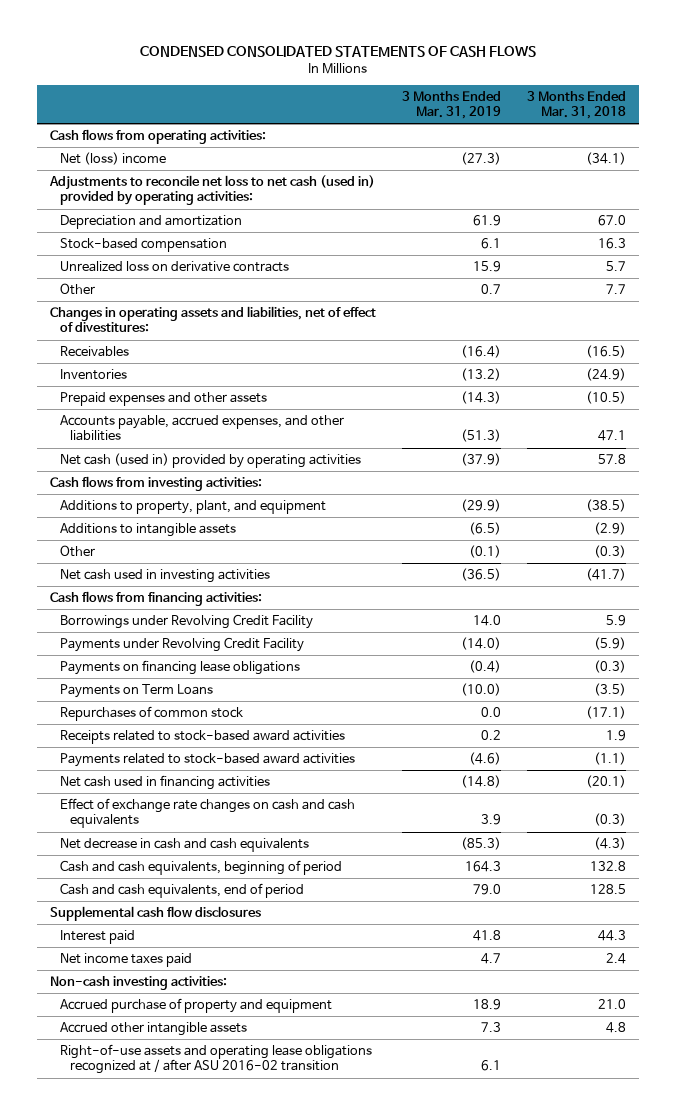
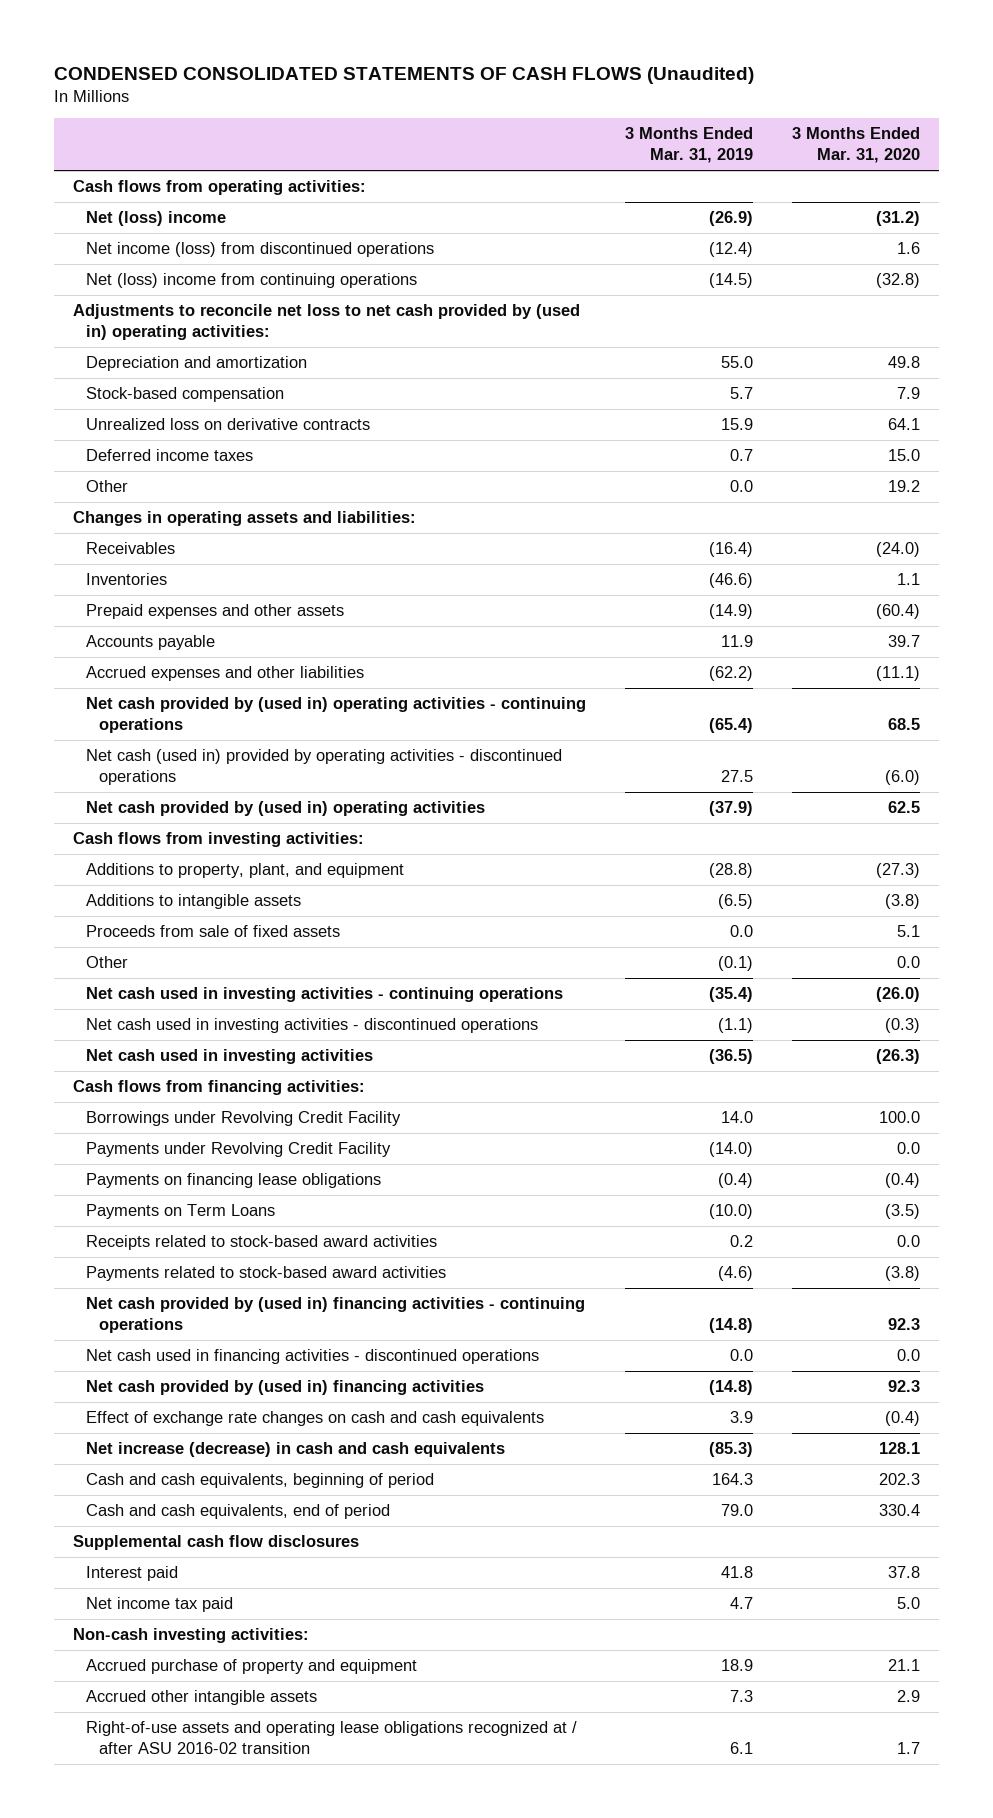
- CONDENSED CONSOLIDATED STATEMENTS OF CASH FLOWS
+ CONDENSED CONSOLIDATED STATEMENTS OF CASH FLOWS (Unaudited)
- | 3 Months Ended Mar. 31, 2019 | 3 Months Ended Mar. 31, 2018
+ | 3 Months Ended Mar. 31, 2019 | 3 Months Ended Mar. 31, 2020
- Net (loss) income | (27.3) | (34.1)
- Adjustments to reconcile net loss to net cash (used in) provided by operating activities:
- Depreciation and amortization | 61.9 | 67.0
- Stock-based compensation | 6.1 | 16.3
+ Net (loss) income | (26.9) | (31.2)
+ Net income (loss) from discontinued operations | (12.4) | 1.6
+ Net (loss) income from continuing operations | (14.5) | (32.8)
+ Adjustments to reconcile net loss to net cash provided by (used in) operating activities:
+ Depreciation and amortization | 55.0 | 49.8
+ Stock-based compensation | 5.7 | 7.9
- Other | 0.7 | 7.7
- Changes in operating assets and liabilities, net of effect of divestitures:
+ Deferred income taxes | 0.7 | 15.0
+ Other | 0.0 | 19.2
+ Changes in operating assets and liabilities:
- Inventories | (13.2) | (24.9)
- Prepaid expenses and other assets | (14.3) | (10.5)
- Accounts payable, accrued expenses, and other liabilities | (51.3) | 47.1
- Net cash (used in) provided by operating activities | (37.9) | 57.8
+ Inventories | (46.6) | 1.1
+ Prepaid expenses and other assets | (14.9) | (60.4)
+ Accounts payable | 11.9 | 39.7
+ Accrued expenses and other liabilities | (62.2) | (11.1)
+ Net cash provided by (used in) operating activities - continuing operations | (65.4) | 68.5
+ Net cash (used in) provided by operating activities - discontinued operations | 27.5 | (6.0)
+ Net cash provided by (used in) operating activities | (37.9) | 62.5
- Additions to property, plant, and equipment | (29.9) | (38.5)
+ Additions to property, plant, and equipment | (28.8) | (27.3)
+ Proceeds from sale of fixed assets | 0.0 | 5.1
+ Net cash used in investing activities - continuing operations | (35.4) | (26.0)
+ Net cash used in investing activities - discontinued operations | (1.1) | (0.3)
- Repurchases of common stock | 0.0 | (17.1)
- Net cash used in financing activities | (14.8) | (20.1)
+ Net cash provided by (used in) financing activities - continuing operations | (14.8) | 92.3
+ Net cash used in financing activities - discontinued operations | 0.0 | 0.0
+ Net cash provided by (used in) financing activities | (14.8) | 92.3
- Net decrease in cash and cash equivalents | (85.3) | (4.3)
+ Net increase (decrease) in cash and cash equivalents | (85.3) | 128.1
- Net income taxes paid | 4.7 | 2.4
+ Net income tax paid | 4.7 | 5.0

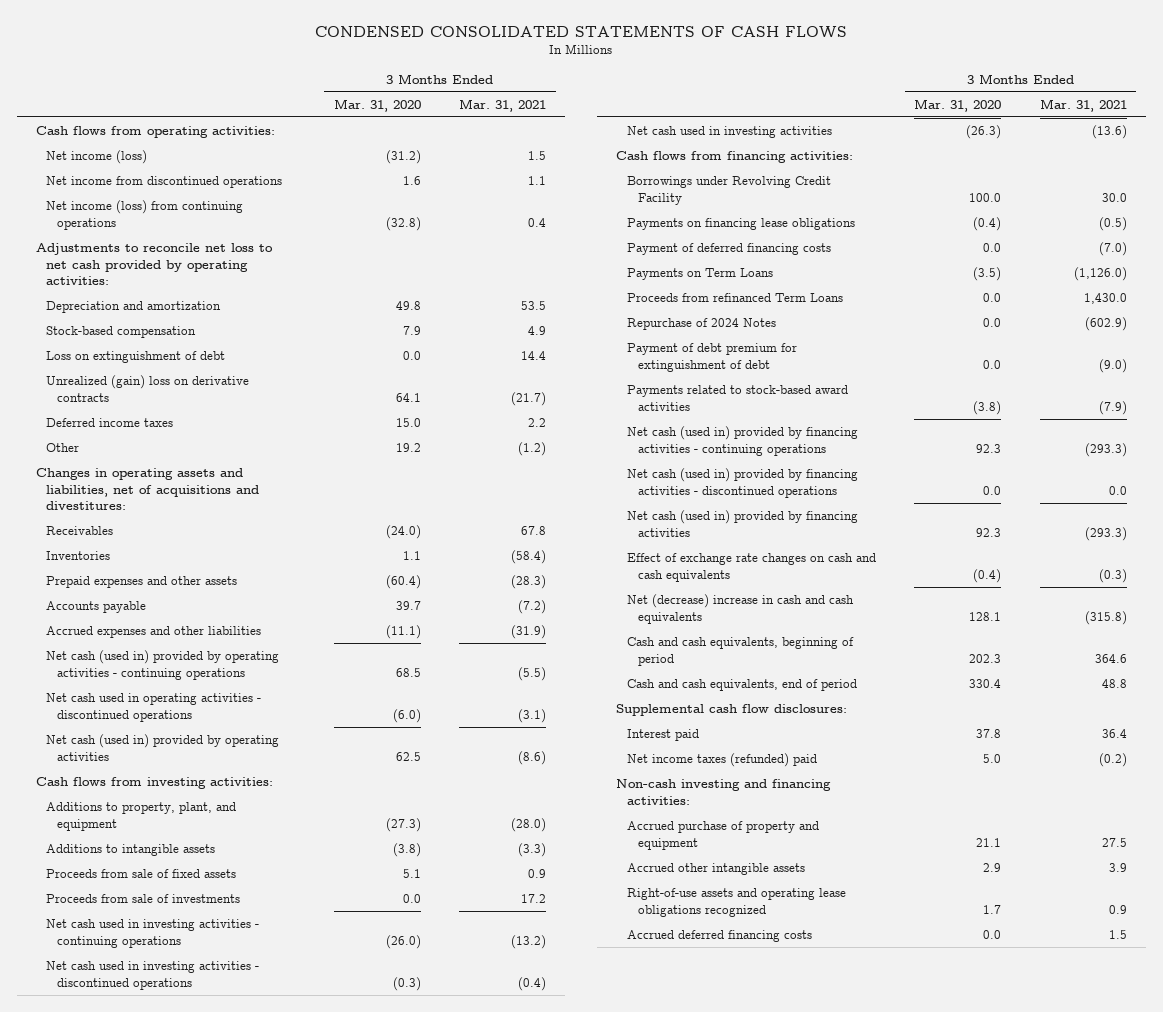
- CONDENSED CONSOLIDATED STATEMENTS OF CASH FLOWS (Unaudited)
+ CONDENSED CONSOLIDATED STATEMENTS OF CASH FLOWS
- | 3 Months Ended Mar. 31, 2019 | 3 Months Ended Mar. 31, 2020
+ | 3 Months Ended Mar. 31, 2020 | 3 Months Ended Mar. 31, 2021
- Net (loss) income | (26.9) | (31.2)
- Net income (loss) from discontinued operations | (12.4) | 1.6
- Net (loss) income from continuing operations | (14.5) | (32.8)
- Adjustments to reconcile net loss to net cash provided by (used in) operating activities:
+ Net income (loss) | (31.2) | 1.5
+ Net income from discontinued operations | 1.6 | 1.1
+ Net income (loss) from continuing operations | (32.8) | 0.4
+ Adjustments to reconcile net loss to net cash provided by operating activities:
- Unrealized loss on derivative contracts | 15.9 | 64.1
+ Loss on extinguishment of debt | 0.0 | 14.4
+ Unrealized (gain) loss on derivative contracts | 64.1 | (21.7)
- Changes in operating assets and liabilities:
+ Changes in operating assets and liabilities, net of acquisitions and divestitures:
- Net cash provided by (used in) operating activities - continuing operations | (65.4) | 68.5
- Net cash (used in) provided by operating activities - discontinued operations | 27.5 | (6.0)
- Net cash provided by (used in) operating activities | (37.9) | 62.5
+ Net cash (used in) provided by operating activities - continuing operations | 68.5 | (5.5)
+ Net cash used in operating activities - discontinued operations | (6.0) | (3.1)
+ Net cash (used in) provided by operating activities | 62.5 | (8.6)
- Other | (0.1) | 0.0
+ Proceeds from sale of investments | 0.0 | 17.2
- Payments under Revolving Credit Facility | (14.0) | 0.0
+ Payment of deferred financing costs | 0.0 | (7.0)
- Receipts related to stock-based award activities | 0.2 | 0.0
+ Proceeds from refinanced Term Loans | 0.0 | 1,430.0
+ Repurchase of 2024 Notes | 0.0 | (602.9)
+ Payment of debt premium for extinguishment of debt | 0.0 | (9.0)
- Net cash provided by (used in) financing activities - continuing operations | (14.8) | 92.3
- Net cash used in financing activities - discontinued operations | 0.0 | 0.0
- Net cash provided by (used in) financing activities | (14.8) | 92.3
+ Net cash (used in) provided by financing activities - continuing operations | 92.3 | (293.3)
+ Net cash (used in) provided by financing activities - discontinued operations | 0.0 | 0.0
+ Net cash (used in) provided by financing activities | 92.3 | (293.3)
- Net increase (decrease) in cash and cash equivalents | (85.3) | 128.1
+ Net (decrease) increase in cash and cash equivalents | 128.1 | (315.8)
- Supplemental cash flow disclosures
+ Supplemental cash flow disclosures:
- Net income tax paid | 4.7 | 5.0
- Non-cash investing activities:
+ Net income taxes (refunded) paid | 5.0 | (0.2)
+ Non-cash investing and financing activities:
- Right-of-use assets and operating lease obligations recognized at / after ASU 2016-02 transition | 6.1 | 1.7
+ Right-of-use assets and operating lease obligations recognized | 1.7 | 0.9
+ Accrued deferred financing costs | 0.0 | 1.5

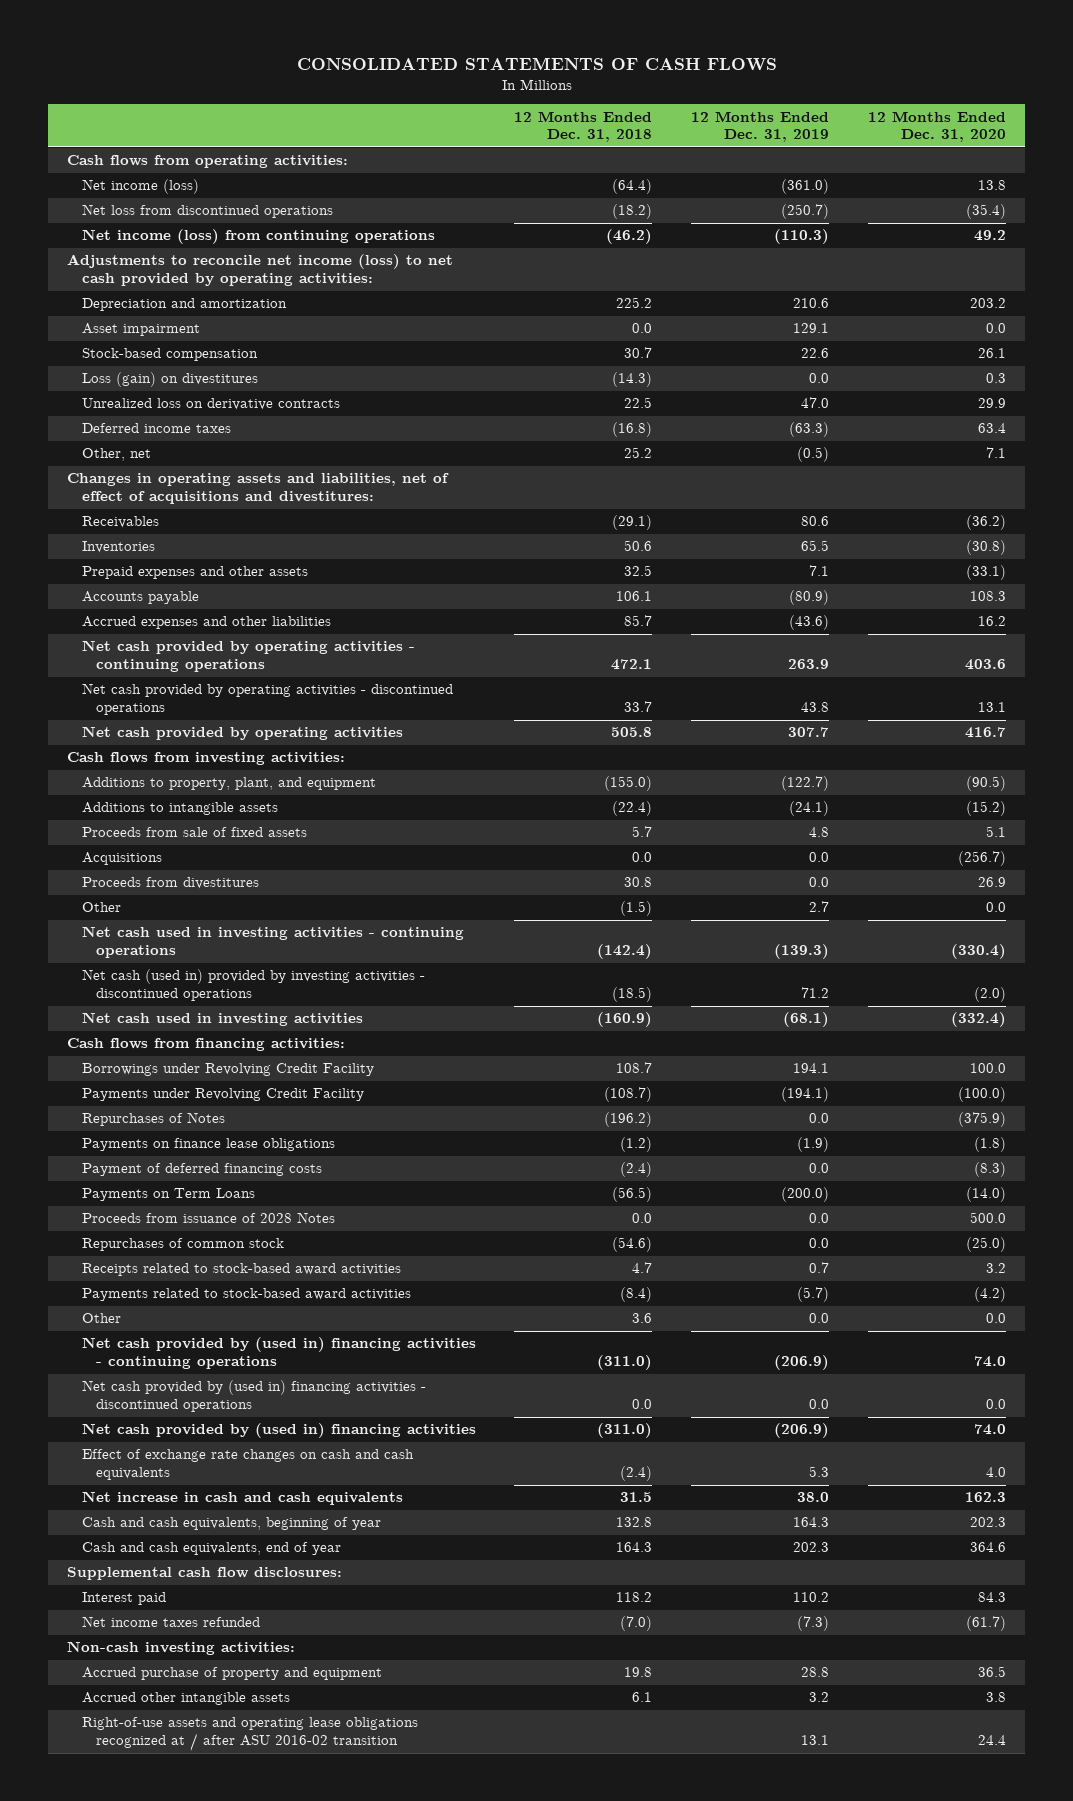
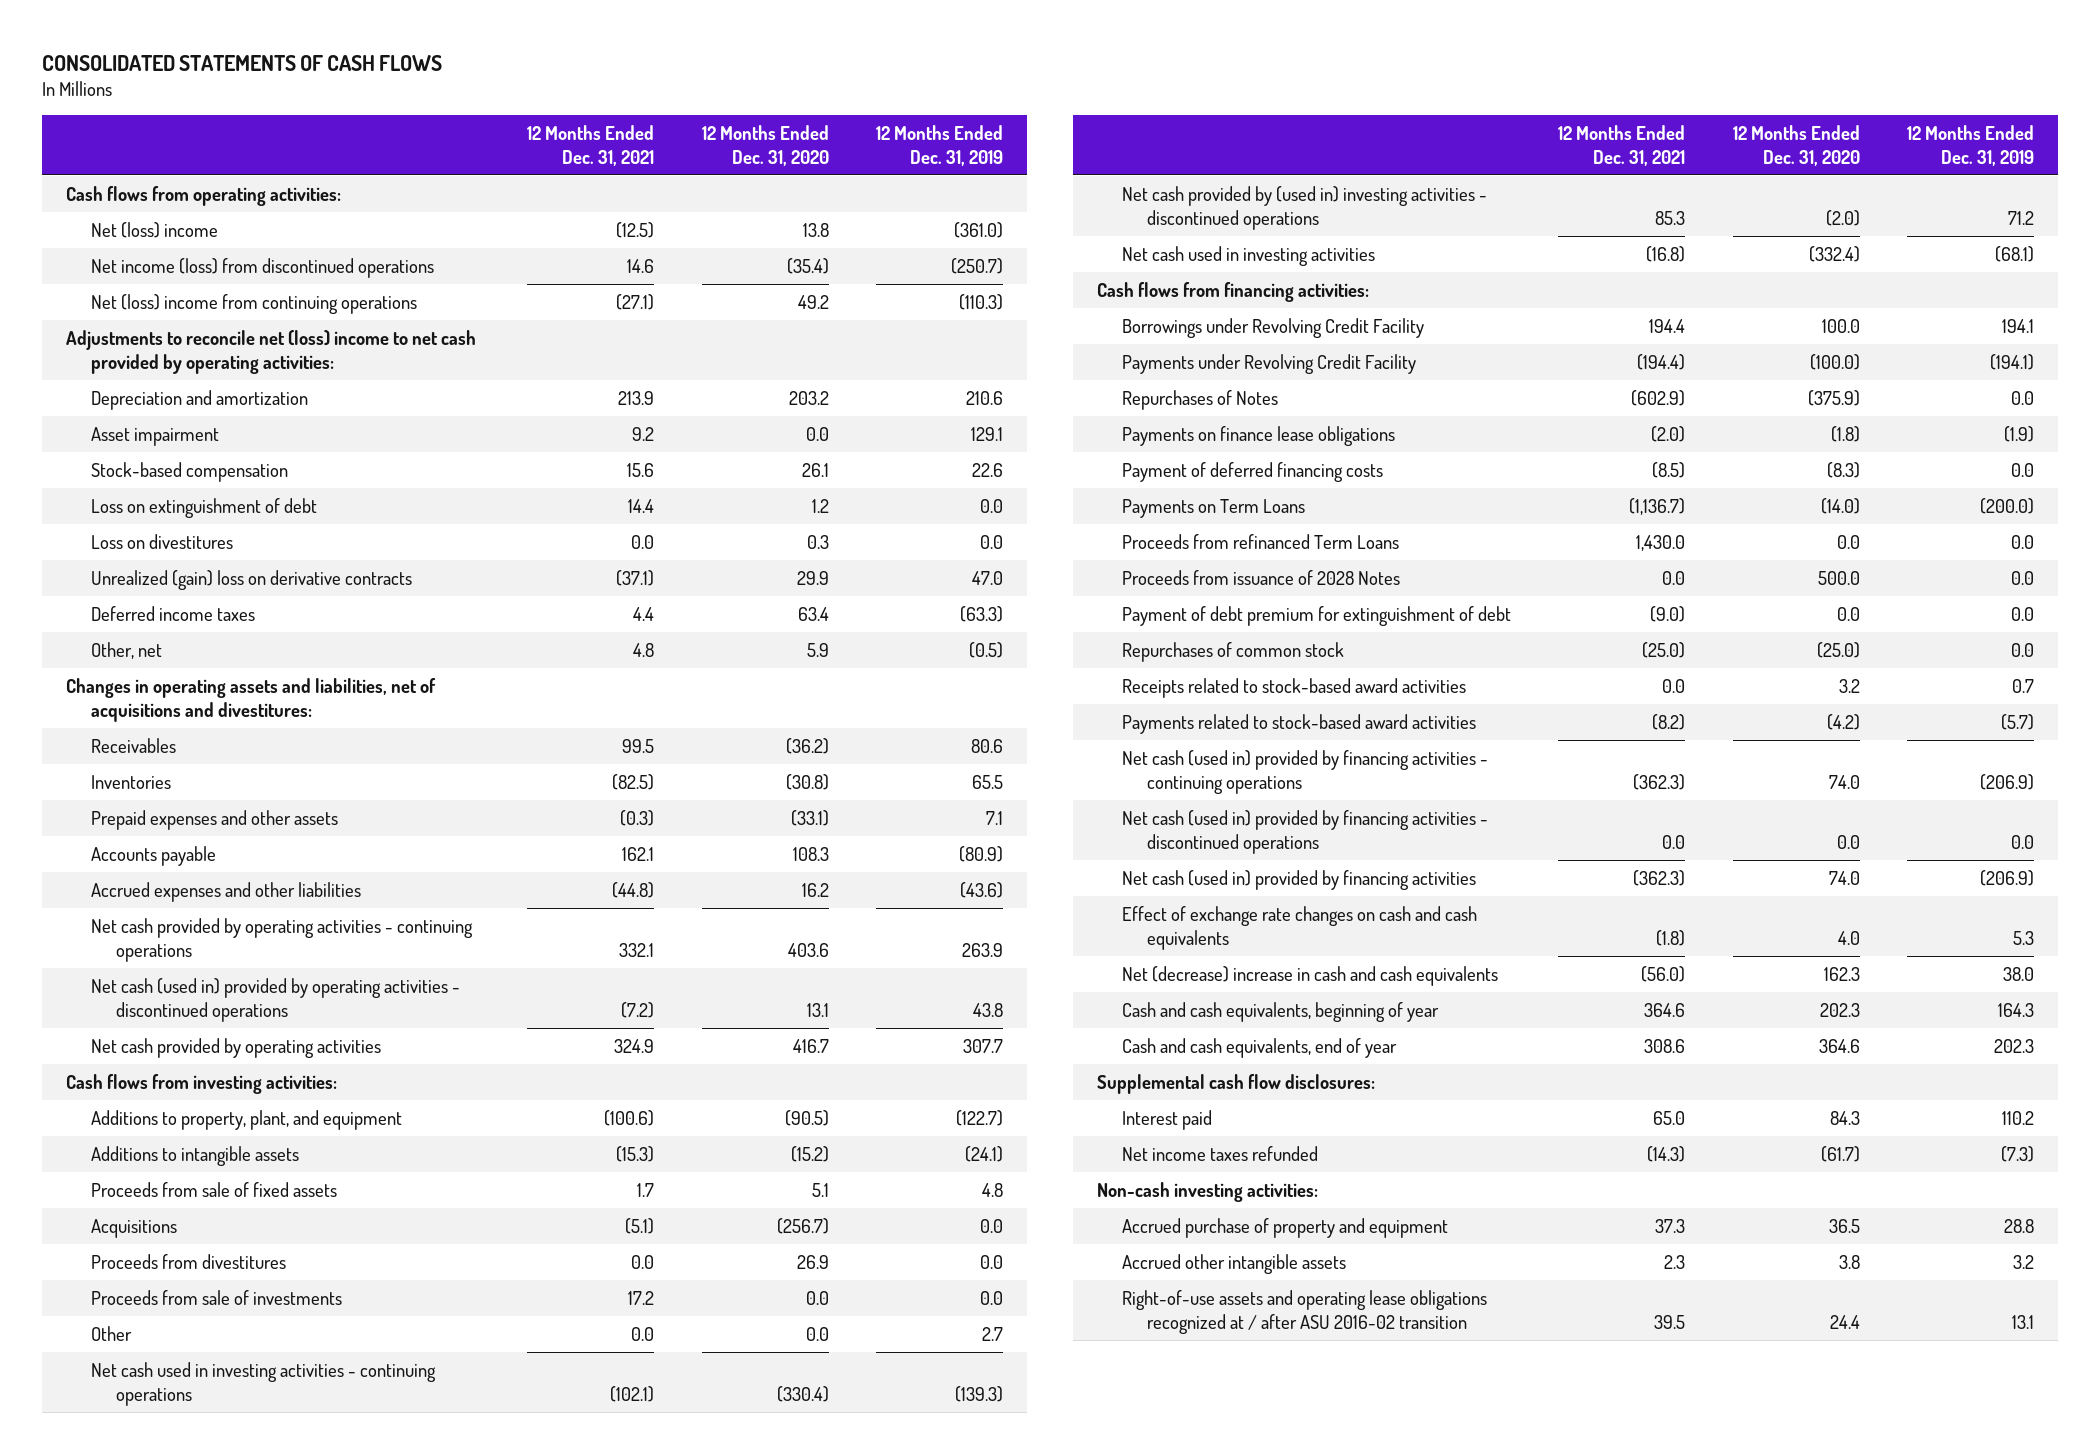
- | 12 Months Ended Dec. 31, 2018 | 12 Months Ended Dec. 31, 2019 | 12 Months Ended Dec. 31, 2020
+ | 12 Months Ended Dec. 31, 2021 | 12 Months Ended Dec. 31, 2020 | 12 Months Ended Dec. 31, 2019
- Net income (loss) | (64.4) | (361.0) | 13.8
- Net loss from discontinued operations | (18.2) | (250.7) | (35.4)
- Net income (loss) from continuing operations | (46.2) | (110.3) | 49.2
- Adjustments to reconcile net income (loss) to net cash provided by operating activities:
+ Net (loss) income | (12.5) | 13.8 | (361.0)
+ Net income (loss) from discontinued operations | 14.6 | (35.4) | (250.7)
+ Net (loss) income from continuing operations | (27.1) | 49.2 | (110.3)
+ Adjustments to reconcile net (loss) income to net cash provided by operating activities:
- Loss (gain) on divestitures | (14.3) | 0.0 | 0.3
- Unrealized loss on derivative contracts | 22.5 | 47.0 | 29.9
+ Loss on extinguishment of debt | 14.4 | 1.2 | 0.0
+ Loss on divestitures | 0.0 | 0.3 | 0.0
+ Unrealized (gain) loss on derivative contracts | (37.1) | 29.9 | 47.0
- Other, net | 25.2 | (0.5) | 7.1
- Changes in operating assets and liabilities, net of effect of acquisitions and divestitures:
+ Other, net | 4.8 | 5.9 | (0.5)
+ Changes in operating assets and liabilities, net of acquisitions and divestitures:
- Net cash provided by operating activities - discontinued operations | 33.7 | 43.8 | 13.1
+ Net cash (used in) provided by operating activities - discontinued operations | (7.2) | 13.1 | 43.8
+ Proceeds from sale of investments | 17.2 | 0.0 | 0.0
- Net cash (used in) provided by investing activities - discontinued operations | (18.5) | 71.2 | (2.0)
+ Net cash provided by (used in) investing activities - discontinued operations | 85.3 | (2.0) | 71.2
+ Proceeds from refinanced Term Loans | 1,430.0 | 0.0 | 0.0
+ Payment of debt premium for extinguishment of debt | (9.0) | 0.0 | 0.0
- Other | 3.6 | 0.0 | 0.0
- Net cash provided by (used in) financing activities - continuing operations | (311.0) | (206.9) | 74.0
- Net cash provided by (used in) financing activities - discontinued operations | 0.0 | 0.0 | 0.0
- Net cash provided by (used in) financing activities | (311.0) | (206.9) | 74.0
+ Net cash (used in) provided by financing activities - continuing operations | (362.3) | 74.0 | (206.9)
+ Net cash (used in) provided by financing activities - discontinued operations | 0.0 | 0.0 | 0.0
+ Net cash (used in) provided by financing activities | (362.3) | 74.0 | (206.9)
- Net increase in cash and cash equivalents | 31.5 | 38.0 | 162.3
+ Net (decrease) increase in cash and cash equivalents | (56.0) | 162.3 | 38.0

